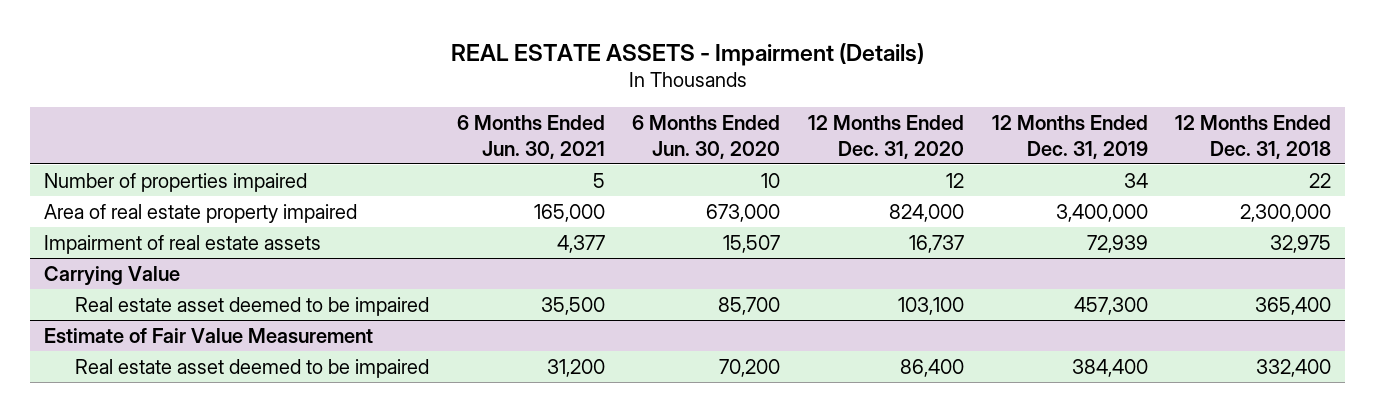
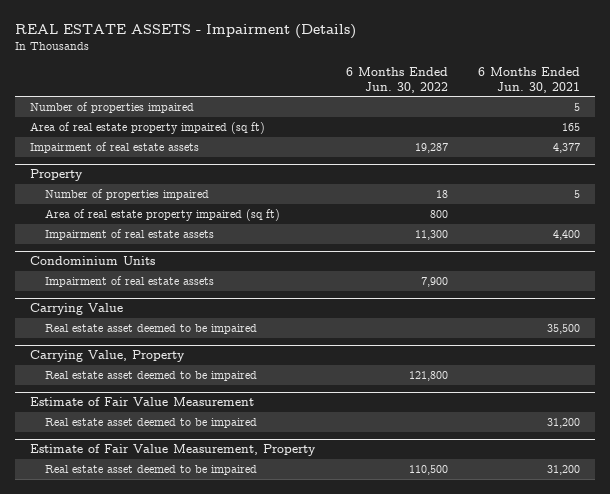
- | 6 Months Ended Jun. 30, 2021 | 6 Months Ended Jun. 30, 2020 | 12 Months Ended Dec. 31, 2020 | 12 Months Ended Dec. 31, 2019 | 12 Months Ended Dec. 31, 2018
+ | 6 Months Ended Jun. 30, 2022 | 6 Months Ended Jun. 30, 2021
- Area of real estate property impaired | 165,000 | 673,000 | 824,000 | 3,400,000 | 2,300,000
+ Area of real estate property impaired (sq ft) | | 165
+ Property
+ Number of properties impaired | 18 | 5
+ Area of real estate property impaired (sq ft) | 800 |
+ Impairment of real estate assets | 11,300 | 4,400
+ Condominium Units
+ Impairment of real estate assets | 7,900 |
+ Carrying Value, Property
+ Real estate asset deemed to be impaired | 121,800 |
+ Estimate of Fair Value Measurement, Property
+ Real estate asset deemed to be impaired | 110,500 | 31,200

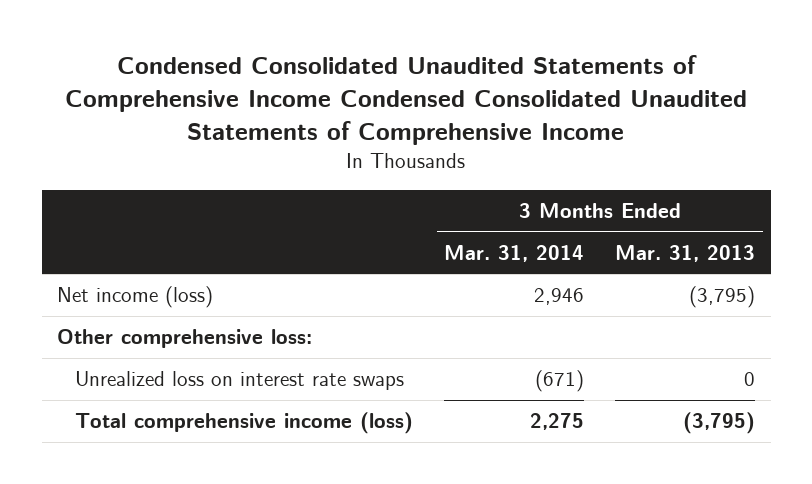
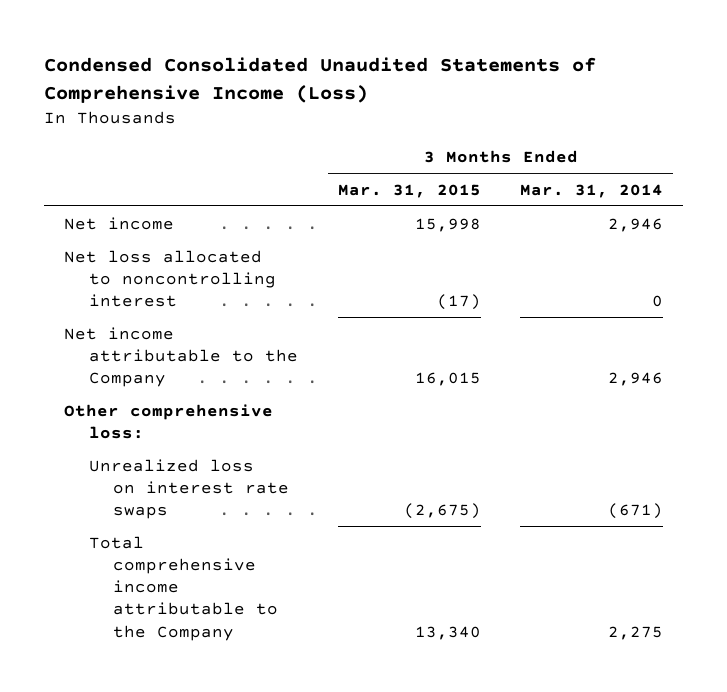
- Condensed Consolidated Unaudited Statements of Comprehensive Income Condensed Consolidated Unaudited Statements of Comprehensive Income
+ Condensed Consolidated Unaudited Statements of Comprehensive Income (Loss)
- | 3 Months Ended Mar. 31, 2014 | 3 Months Ended Mar. 31, 2013
+ | 3 Months Ended Mar. 31, 2015 | 3 Months Ended Mar. 31, 2014
- Net income (loss) | 2,946 | (3,795)
+ Net income | 15,998 | 2,946
+ Net loss allocated to noncontrolling interest | (17) | 0
+ Net income attributable to the Company | 16,015 | 2,946
- Total comprehensive income (loss) | 2,275 | (3,795)
+ Total comprehensive income attributable to the Company | 13,340 | 2,275

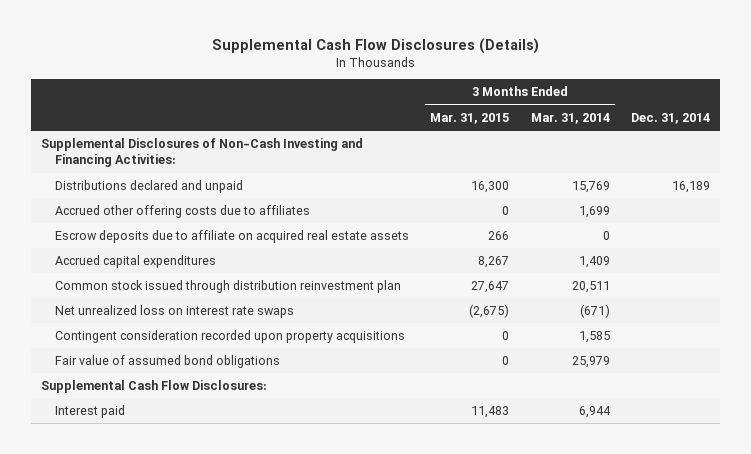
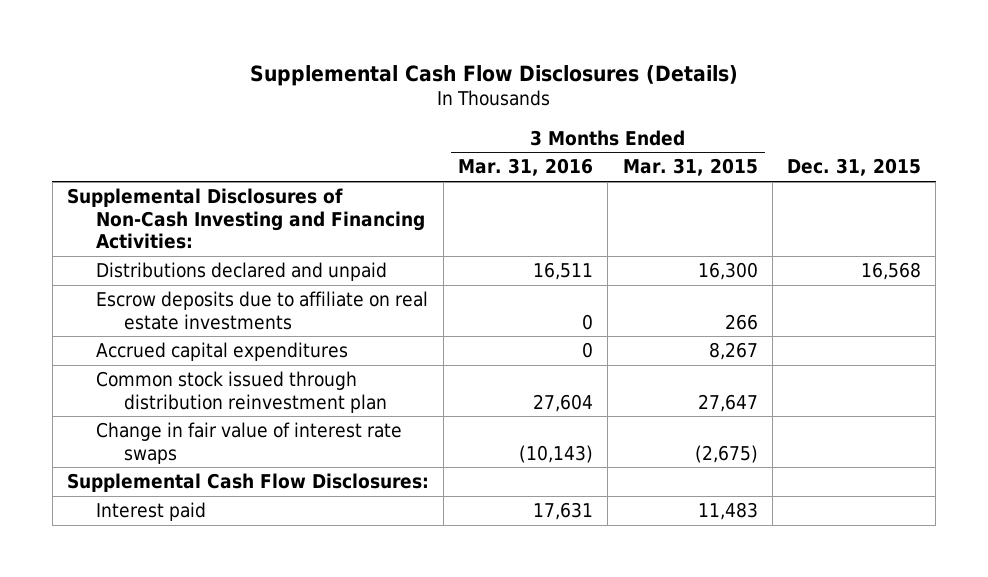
- | 3 Months Ended Mar. 31, 2015 | 3 Months Ended Mar. 31, 2014 | Dec. 31, 2014
+ | 3 Months Ended Mar. 31, 2016 | 3 Months Ended Mar. 31, 2015 | Dec. 31, 2015
- Accrued other offering costs due to affiliates | 0 | 1,699 |
- Escrow deposits due to affiliate on acquired real estate assets | 266 | 0 |
+ Escrow deposits due to affiliate on real estate investments | 0 | 266 |
- Net unrealized loss on interest rate swaps | (2,675) | (671) |
- Contingent consideration recorded upon property acquisitions | 0 | 1,585 |
- Fair value of assumed bond obligations | 0 | 25,979 |
+ Change in fair value of interest rate swaps | (10,143) | (2,675) |

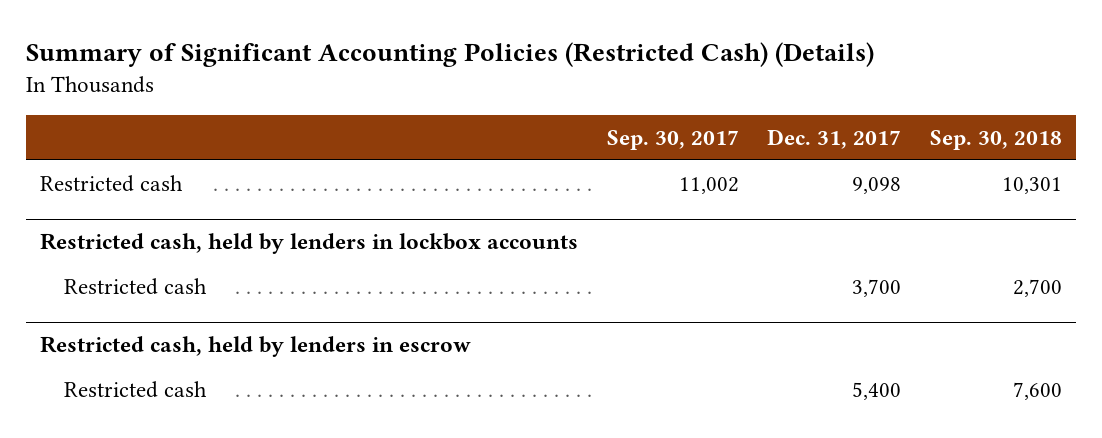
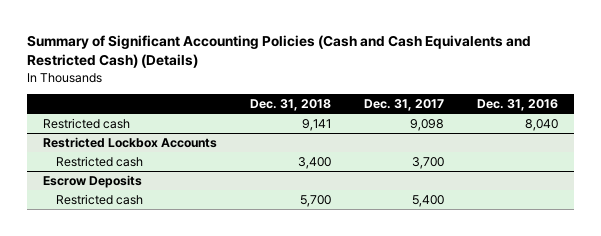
- Summary of Significant Accounting Policies (Restricted Cash) (Details)
+ Summary of Significant Accounting Policies (Cash and Cash Equivalents and Restricted Cash) (Details)
- | Sep. 30, 2017 | Dec. 31, 2017 | Sep. 30, 2018
+ | Dec. 31, 2018 | Dec. 31, 2017 | Dec. 31, 2016
- Restricted cash, held by lenders in lockbox accounts
+ Restricted Lockbox Accounts
- Restricted cash, held by lenders in escrow
+ Escrow Deposits

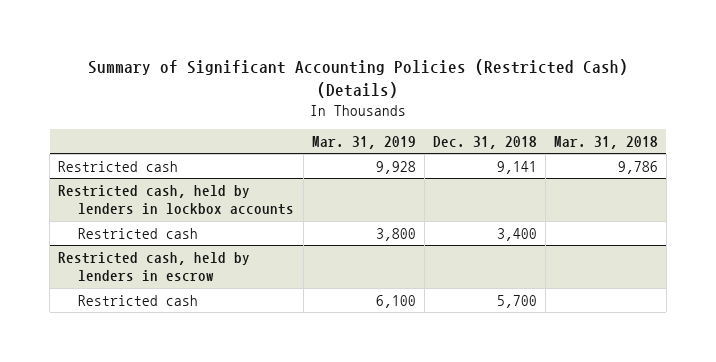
- Summary of Significant Accounting Policies (Cash and Cash Equivalents and Restricted Cash) (Details)
+ Summary of Significant Accounting Policies (Restricted Cash) (Details)
- | Dec. 31, 2018 | Dec. 31, 2017 | Dec. 31, 2016
+ | Mar. 31, 2019 | Dec. 31, 2018 | Mar. 31, 2018
- Restricted Lockbox Accounts
+ Restricted cash, held by lenders in lockbox accounts
- Escrow Deposits
+ Restricted cash, held by lenders in escrow

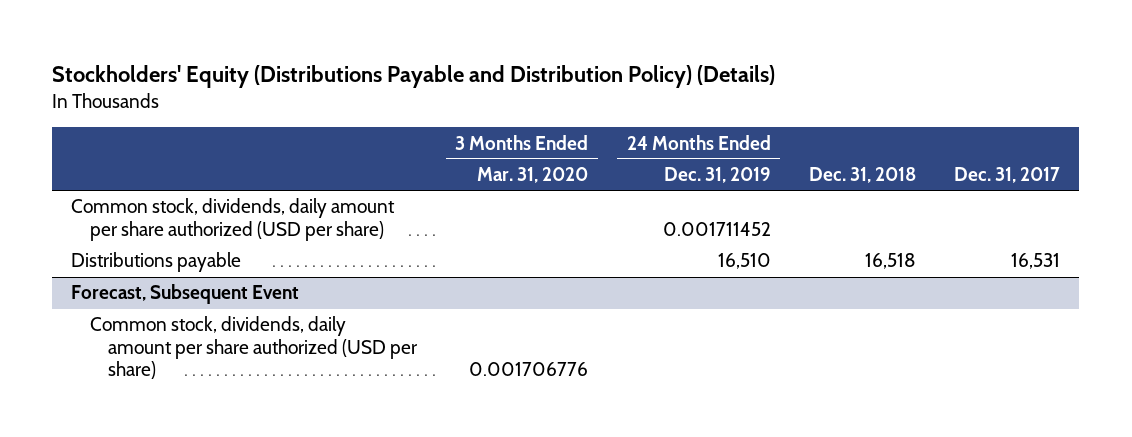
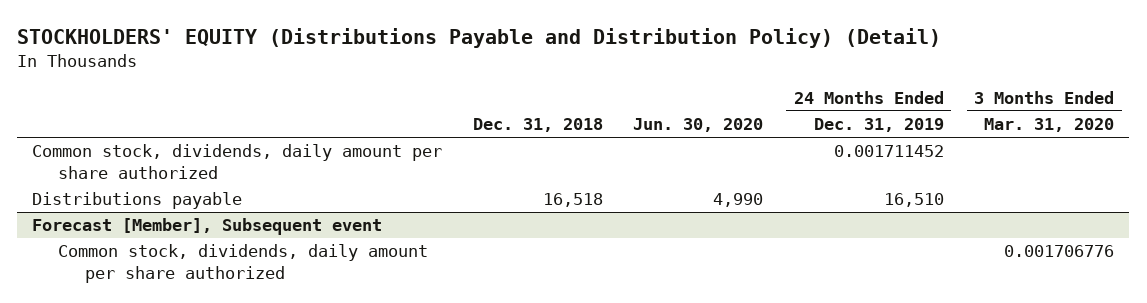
- Stockholders' Equity (Distributions Payable and Distribution Policy) (Details)
+ STOCKHOLDERS' EQUITY (Distributions Payable and Distribution Policy) (Detail)
- | 3 Months Ended Mar. 31, 2020 | 24 Months Ended Dec. 31, 2019 | Dec. 31, 2018 | Dec. 31, 2017
+ | Dec. 31, 2018 | Jun. 30, 2020 | 24 Months Ended Dec. 31, 2019 | 3 Months Ended Mar. 31, 2020
- Common stock, dividends, daily amount per share authorized (USD per share) | | 0.001711452 | |
+ Common stock, dividends, daily amount per share authorized | | | 0.001711452 |
- Forecast, Subsequent Event
- Common stock, dividends, daily amount per share authorized (USD per share) | 0.001706776 | | |
+ Forecast [Member], Subsequent event
+ Common stock, dividends, daily amount per share authorized | | | | 0.001706776

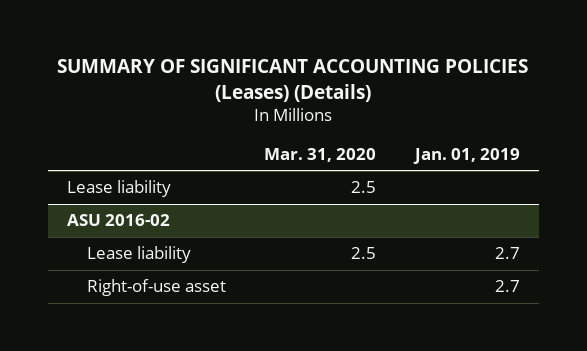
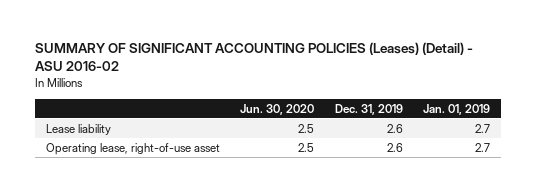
- SUMMARY OF SIGNIFICANT ACCOUNTING POLICIES (Leases) (Details)
+ SUMMARY OF SIGNIFICANT ACCOUNTING POLICIES (Leases) (Detail) - ASU 2016-02
- | Mar. 31, 2020 | Jan. 01, 2019
+ | Jun. 30, 2020 | Dec. 31, 2019 | Jan. 01, 2019
- Lease liability | 2.5 |
- ASU 2016-02
- Right-of-use asset | | 2.7
+ Operating lease, right-of-use asset | 2.5 | 2.6 | 2.7

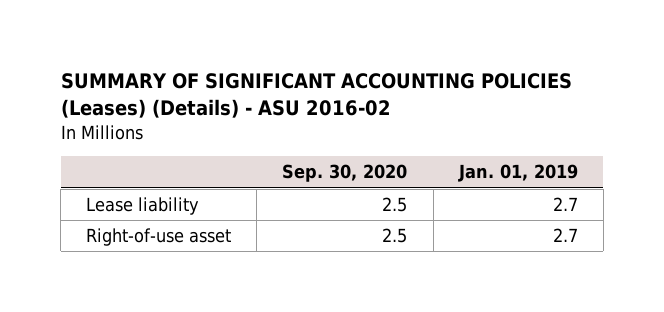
- SUMMARY OF SIGNIFICANT ACCOUNTING POLICIES (Leases) (Detail) - ASU 2016-02
+ SUMMARY OF SIGNIFICANT ACCOUNTING POLICIES (Leases) (Details) - ASU 2016-02
- | Jun. 30, 2020 | Dec. 31, 2019 | Jan. 01, 2019
+ | Sep. 30, 2020 | Jan. 01, 2019
- Operating lease, right-of-use asset | 2.5 | 2.6 | 2.7
+ Right-of-use asset | 2.5 | 2.7

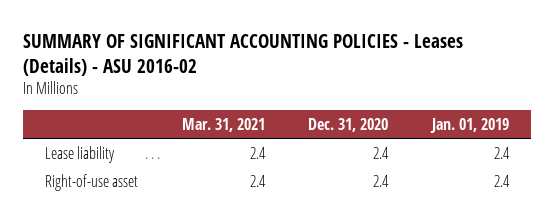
- SUMMARY OF SIGNIFICANT ACCOUNTING POLICIES (Leases) (Details) - ASU 2016-02
+ SUMMARY OF SIGNIFICANT ACCOUNTING POLICIES - Leases (Details) - ASU 2016-02
- | Sep. 30, 2020 | Jan. 01, 2019
+ | Mar. 31, 2021 | Dec. 31, 2020 | Jan. 01, 2019
- Lease liability | 2.5 | 2.7
- Right-of-use asset | 2.5 | 2.7
+ Lease liability | 2.4 | 2.4 | 2.4
+ Right-of-use asset | 2.4 | 2.4 | 2.4

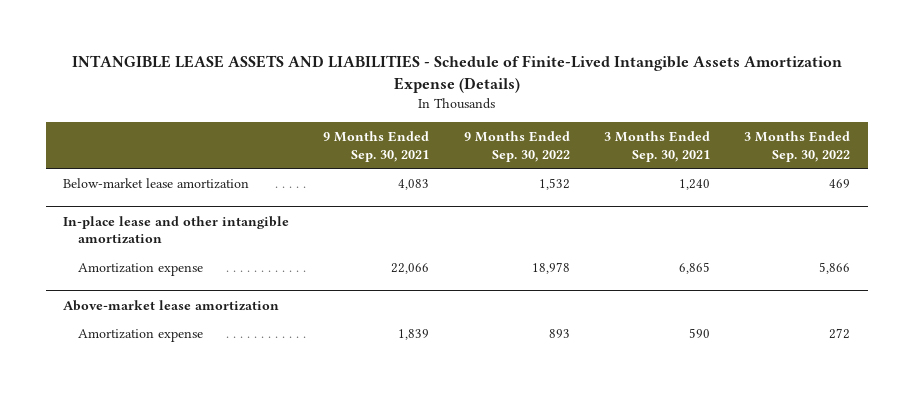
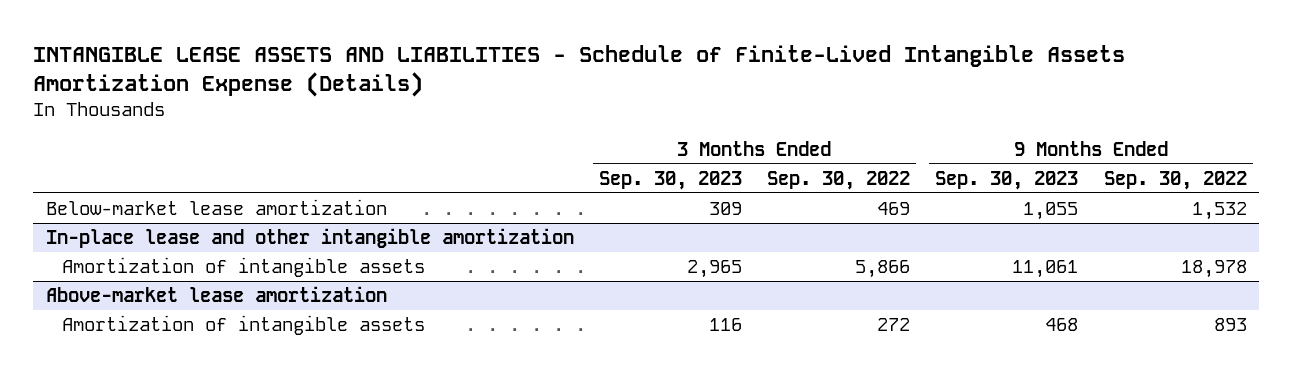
- | 9 Months Ended Sep. 30, 2021 | 9 Months Ended Sep. 30, 2022 | 3 Months Ended Sep. 30, 2021 | 3 Months Ended Sep. 30, 2022
+ | 3 Months Ended Sep. 30, 2023 | 3 Months Ended Sep. 30, 2022 | 9 Months Ended Sep. 30, 2023 | 9 Months Ended Sep. 30, 2022
@ In-place lease and other intangible amortization
- Amortization expense | 22,066 | 18,978 | 6,865 | 5,866
+ Amortization of intangible assets | 2,965 | 5,866 | 11,061 | 18,978
@ Above-market lease amortization
- Amortization expense | 1,839 | 893 | 590 | 272
+ Amortization of intangible assets | 116 | 272 | 468 | 893

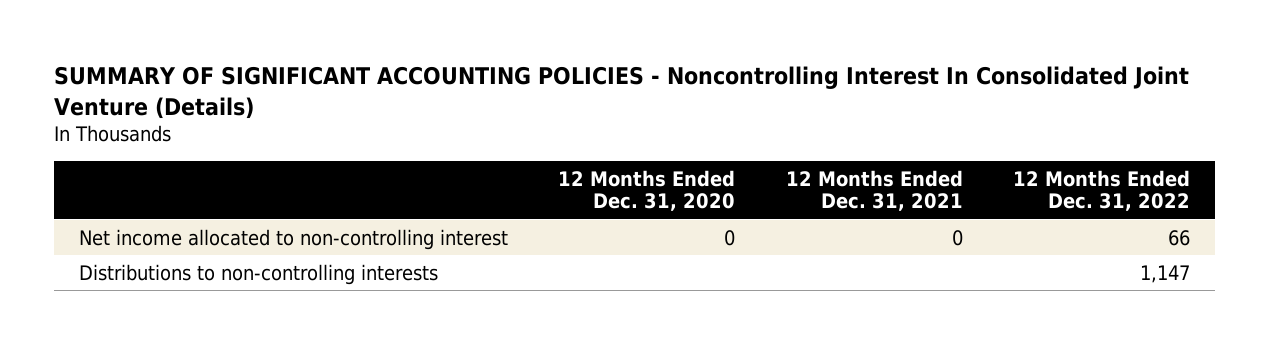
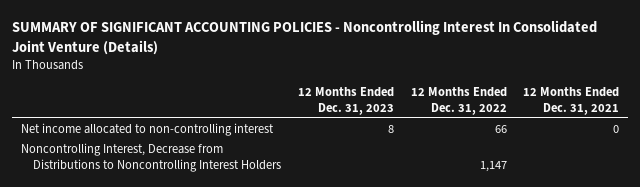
- | 12 Months Ended Dec. 31, 2020 | 12 Months Ended Dec. 31, 2021 | 12 Months Ended Dec. 31, 2022
+ | 12 Months Ended Dec. 31, 2023 | 12 Months Ended Dec. 31, 2022 | 12 Months Ended Dec. 31, 2021
- Distributions to non-controlling interests | | | 1,147
+ Noncontrolling Interest, Decrease from Distributions to Noncontrolling Interest Holders | | 1,147 |

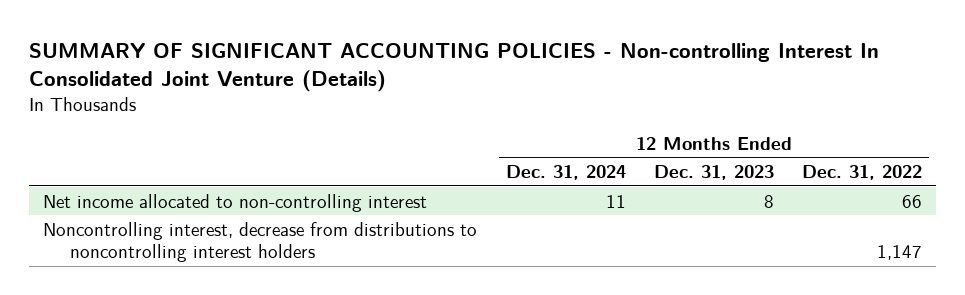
- SUMMARY OF SIGNIFICANT ACCOUNTING POLICIES - Noncontrolling Interest In Consolidated Joint Venture (Details)
+ SUMMARY OF SIGNIFICANT ACCOUNTING POLICIES - Non-controlling Interest In Consolidated Joint Venture (Details)
- | 12 Months Ended Dec. 31, 2023 | 12 Months Ended Dec. 31, 2022 | 12 Months Ended Dec. 31, 2021
+ | 12 Months Ended Dec. 31, 2024 | 12 Months Ended Dec. 31, 2023 | 12 Months Ended Dec. 31, 2022
- Noncontrolling Interest, Decrease from Distributions to Noncontrolling Interest Holders | | 1,147 |
+ Noncontrolling interest, decrease from distributions to noncontrolling interest holders | | | 1,147

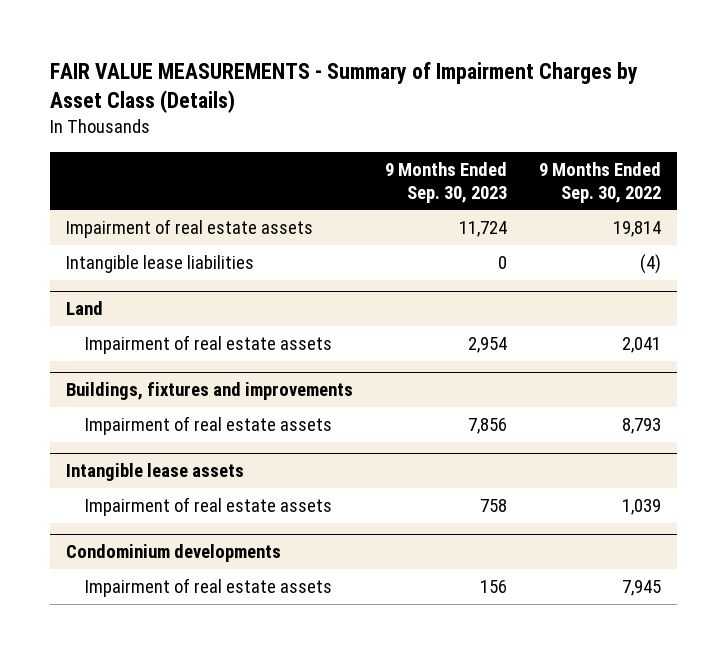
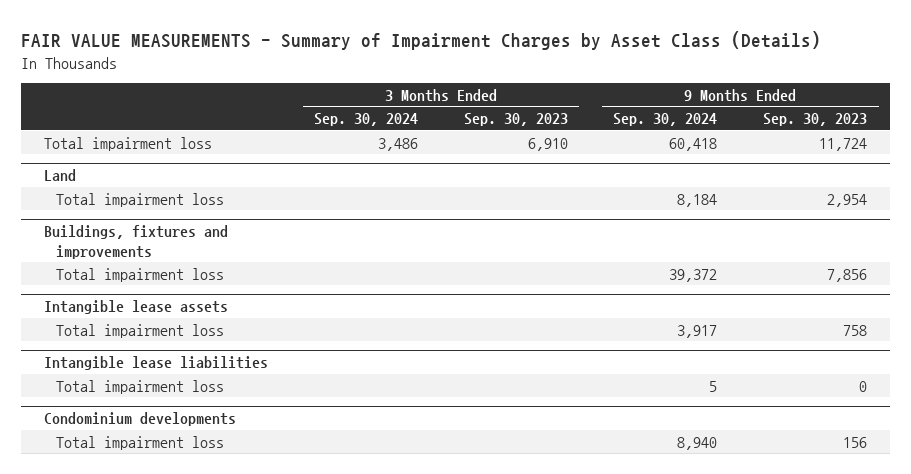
- | 9 Months Ended Sep. 30, 2023 | 9 Months Ended Sep. 30, 2022
+ | 3 Months Ended Sep. 30, 2024 | 3 Months Ended Sep. 30, 2023 | 9 Months Ended Sep. 30, 2024 | 9 Months Ended Sep. 30, 2023
- Impairment of real estate assets | 11,724 | 19,814
- Intangible lease liabilities | 0 | (4)
+ Total impairment loss | 3,486 | 6,910 | 60,418 | 11,724
@ Land
- Impairment of real estate assets | 2,954 | 2,041
+ Total impairment loss | | | 8,184 | 2,954
@ Buildings, fixtures and improvements
- Impairment of real estate assets | 7,856 | 8,793
+ Total impairment loss | | | 39,372 | 7,856
@ Intangible lease assets
- Impairment of real estate assets | 758 | 1,039
+ Total impairment loss | | | 3,917 | 758
+ Intangible lease liabilities
+ Total impairment loss | | | 5 | 0
@ Condominium developments
- Impairment of real estate assets | 156 | 7,945
+ Total impairment loss | | | 8,940 | 156

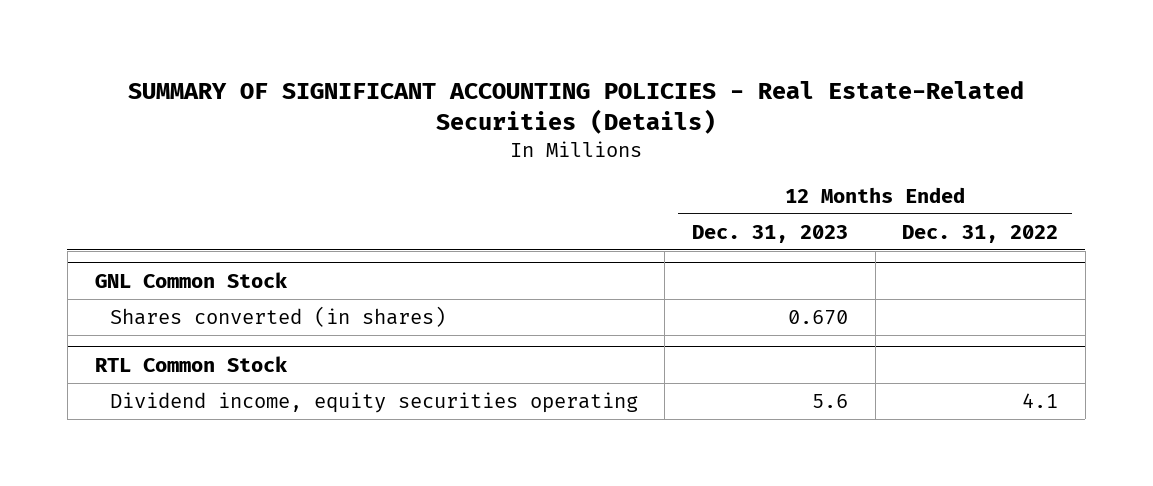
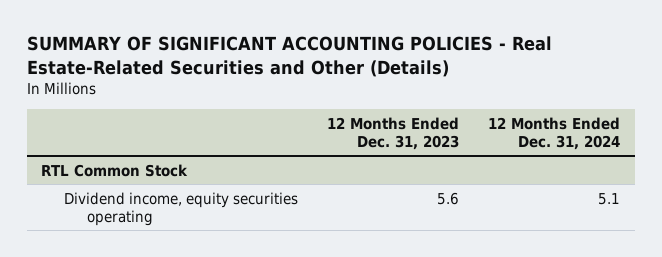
- SUMMARY OF SIGNIFICANT ACCOUNTING POLICIES - Real Estate-Related Securities (Details)
+ SUMMARY OF SIGNIFICANT ACCOUNTING POLICIES - Real Estate-Related Securities and Other (Details)
- | 12 Months Ended Dec. 31, 2023 | 12 Months Ended Dec. 31, 2022
+ | 12 Months Ended Dec. 31, 2023 | 12 Months Ended Dec. 31, 2024
- GNL Common Stock
- Shares converted (in shares) | 0.670 |

